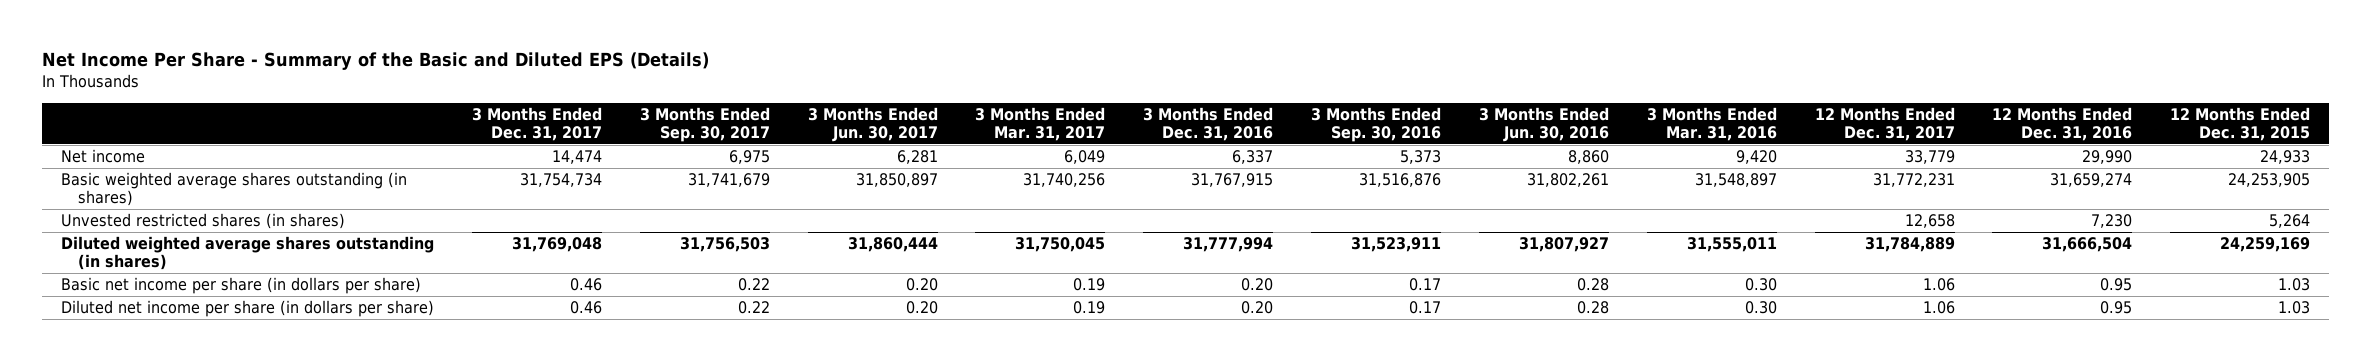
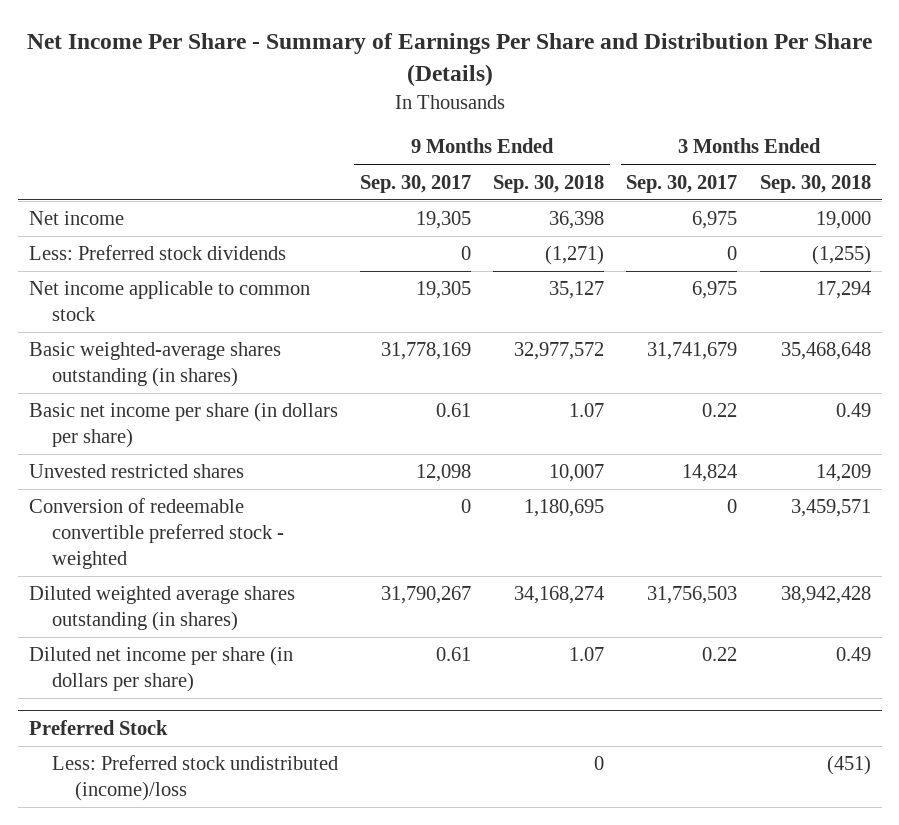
- Net Income Per Share - Summary of the Basic and Diluted EPS (Details)
+ Net Income Per Share - Summary of Earnings Per Share and Distribution Per Share (Details)
- | 3 Months Ended Dec. 31, 2017 | 3 Months Ended Sep. 30, 2017 | 3 Months Ended Jun. 30, 2017 | 3 Months Ended Mar. 31, 2017 | 3 Months Ended Dec. 31, 2016 | 3 Months Ended Sep. 30, 2016 | 3 Months Ended Jun. 30, 2016 | 3 Months Ended Mar. 31, 2016 | 12 Months Ended Dec. 31, 2017 | 12 Months Ended Dec. 31, 2016 | 12 Months Ended Dec. 31, 2015
+ | 9 Months Ended Sep. 30, 2017 | 9 Months Ended Sep. 30, 2018 | 3 Months Ended Sep. 30, 2017 | 3 Months Ended Sep. 30, 2018
- Basic weighted average shares outstanding (in shares) | 31,754,734 | 31,741,679 | 31,850,897 | 31,740,256 | 31,767,915 | 31,516,876 | 31,802,261 | 31,548,897 | 31,772,231 | 31,659,274 | 24,253,905
- Unvested restricted shares (in shares) | | | | | | | | | 12,658 | 7,230 | 5,264
+ Less: Preferred stock dividends | 0 | (1,271) | 0 | (1,255)
+ Net income applicable to common stock | 19,305 | 35,127 | 6,975 | 17,294
+ Basic weighted-average shares outstanding (in shares) | 31,778,169 | 32,977,572 | 31,741,679 | 35,468,648
+ Unvested restricted shares | 12,098 | 10,007 | 14,824 | 14,209
+ Conversion of redeemable convertible preferred stock - weighted | 0 | 1,180,695 | 0 | 3,459,571
moved down: Diluted weighted average shares outstanding (in shares) | 31,790,267 | 34,168,274 | 31,756,503 | 38,942,428
+ Preferred Stock
+ Less: Preferred stock undistributed (income)/loss | | 0 | | (451)

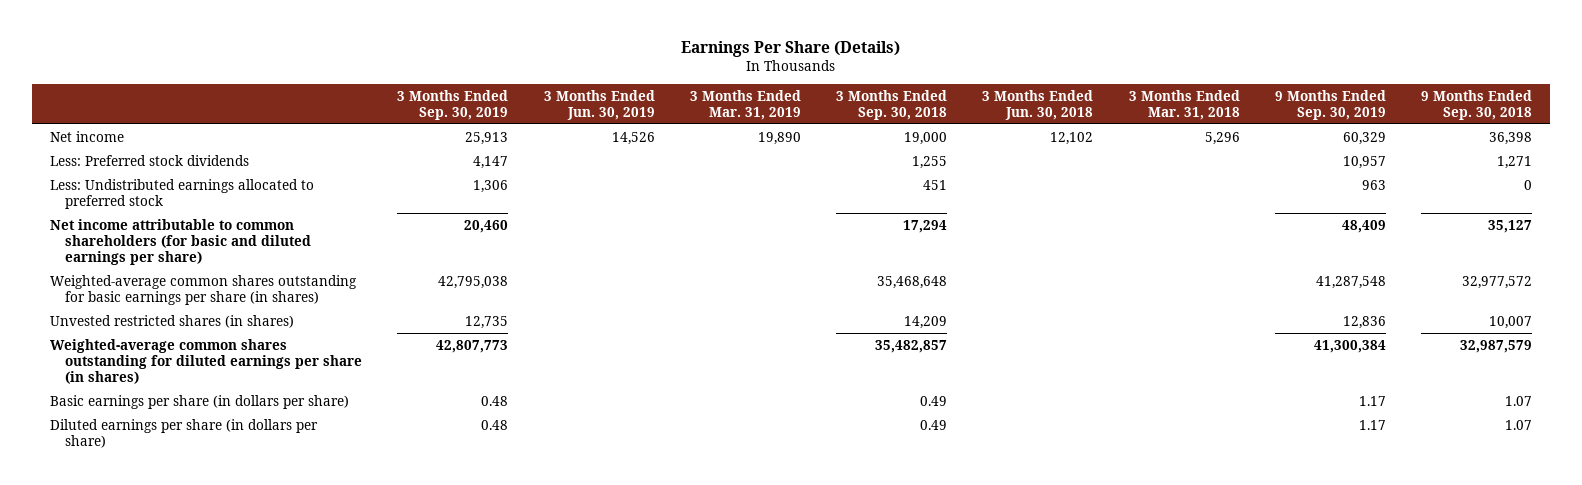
- Net Income Per Share - Summary of Earnings Per Share and Distribution Per Share (Details)
+ Earnings Per Share (Details)
- | 9 Months Ended Sep. 30, 2017 | 9 Months Ended Sep. 30, 2018 | 3 Months Ended Sep. 30, 2017 | 3 Months Ended Sep. 30, 2018
+ | 3 Months Ended Sep. 30, 2019 | 3 Months Ended Jun. 30, 2019 | 3 Months Ended Mar. 31, 2019 | 3 Months Ended Sep. 30, 2018 | 3 Months Ended Jun. 30, 2018 | 3 Months Ended Mar. 31, 2018 | 9 Months Ended Sep. 30, 2019 | 9 Months Ended Sep. 30, 2018
- Less: Preferred stock dividends | 0 | (1,271) | 0 | (1,255)
- Net income applicable to common stock | 19,305 | 35,127 | 6,975 | 17,294
- Basic weighted-average shares outstanding (in shares) | 31,778,169 | 32,977,572 | 31,741,679 | 35,468,648
- Basic net income per share (in dollars per share) | 0.61 | 1.07 | 0.22 | 0.49
- Unvested restricted shares | 12,098 | 10,007 | 14,824 | 14,209
- Conversion of redeemable convertible preferred stock - weighted | 0 | 1,180,695 | 0 | 3,459,571
- Diluted weighted average shares outstanding (in shares) | 31,790,267 | 34,168,274 | 31,756,503 | 38,942,428
- Diluted net income per share (in dollars per share) | 0.61 | 1.07 | 0.22 | 0.49
- Preferred Stock
- Less: Preferred stock undistributed (income)/loss | | 0 | | (451)
+ Less: Preferred stock dividends | 4,147 | | | 1,255 | | | 10,957 | 1,271
+ Less: Undistributed earnings allocated to preferred stock | 1,306 | | | 451 | | | 963 | 0
+ Net income attributable to common shareholders (for basic and diluted earnings per share) | 20,460 | | | 17,294 | | | 48,409 | 35,127
+ Weighted-average common shares outstanding for basic earnings per share (in shares) | 42,795,038 | | | 35,468,648 | | | 41,287,548 | 32,977,572
+ Unvested restricted shares (in shares) | 12,735 | | | 14,209 | | | 12,836 | 10,007
+ Weighted-average common shares outstanding for diluted earnings per share (in shares) | 42,807,773 | | | 35,482,857 | | | 41,300,384 | 32,987,579
+ Basic earnings per share (in dollars per share) | 0.48 | | | 0.49 | | | 1.17 | 1.07
+ Diluted earnings per share (in dollars per share) | 0.48 | | | 0.49 | | | 1.17 | 1.07

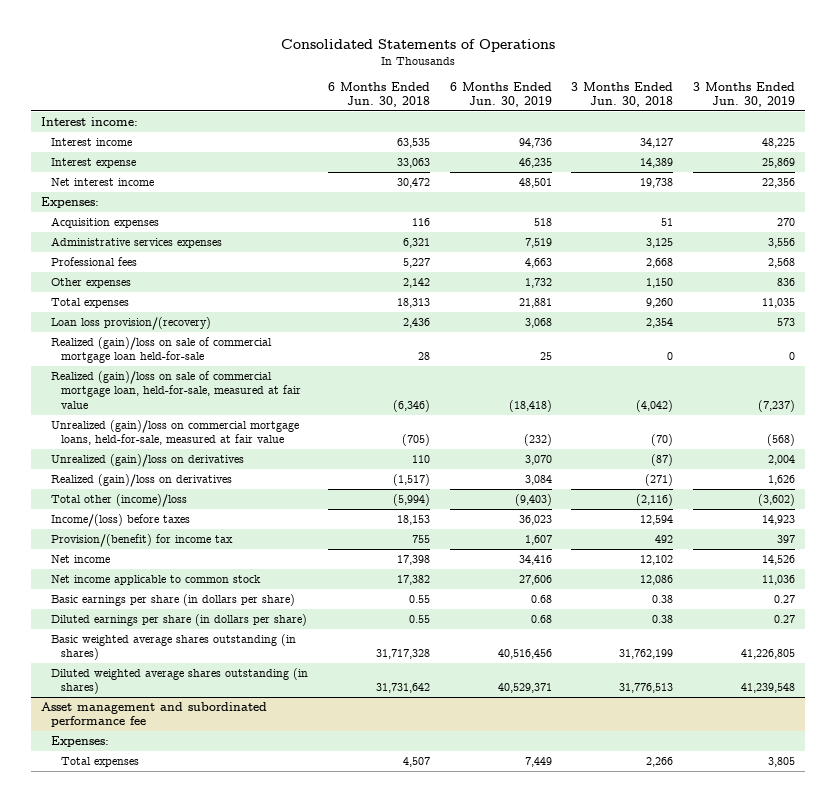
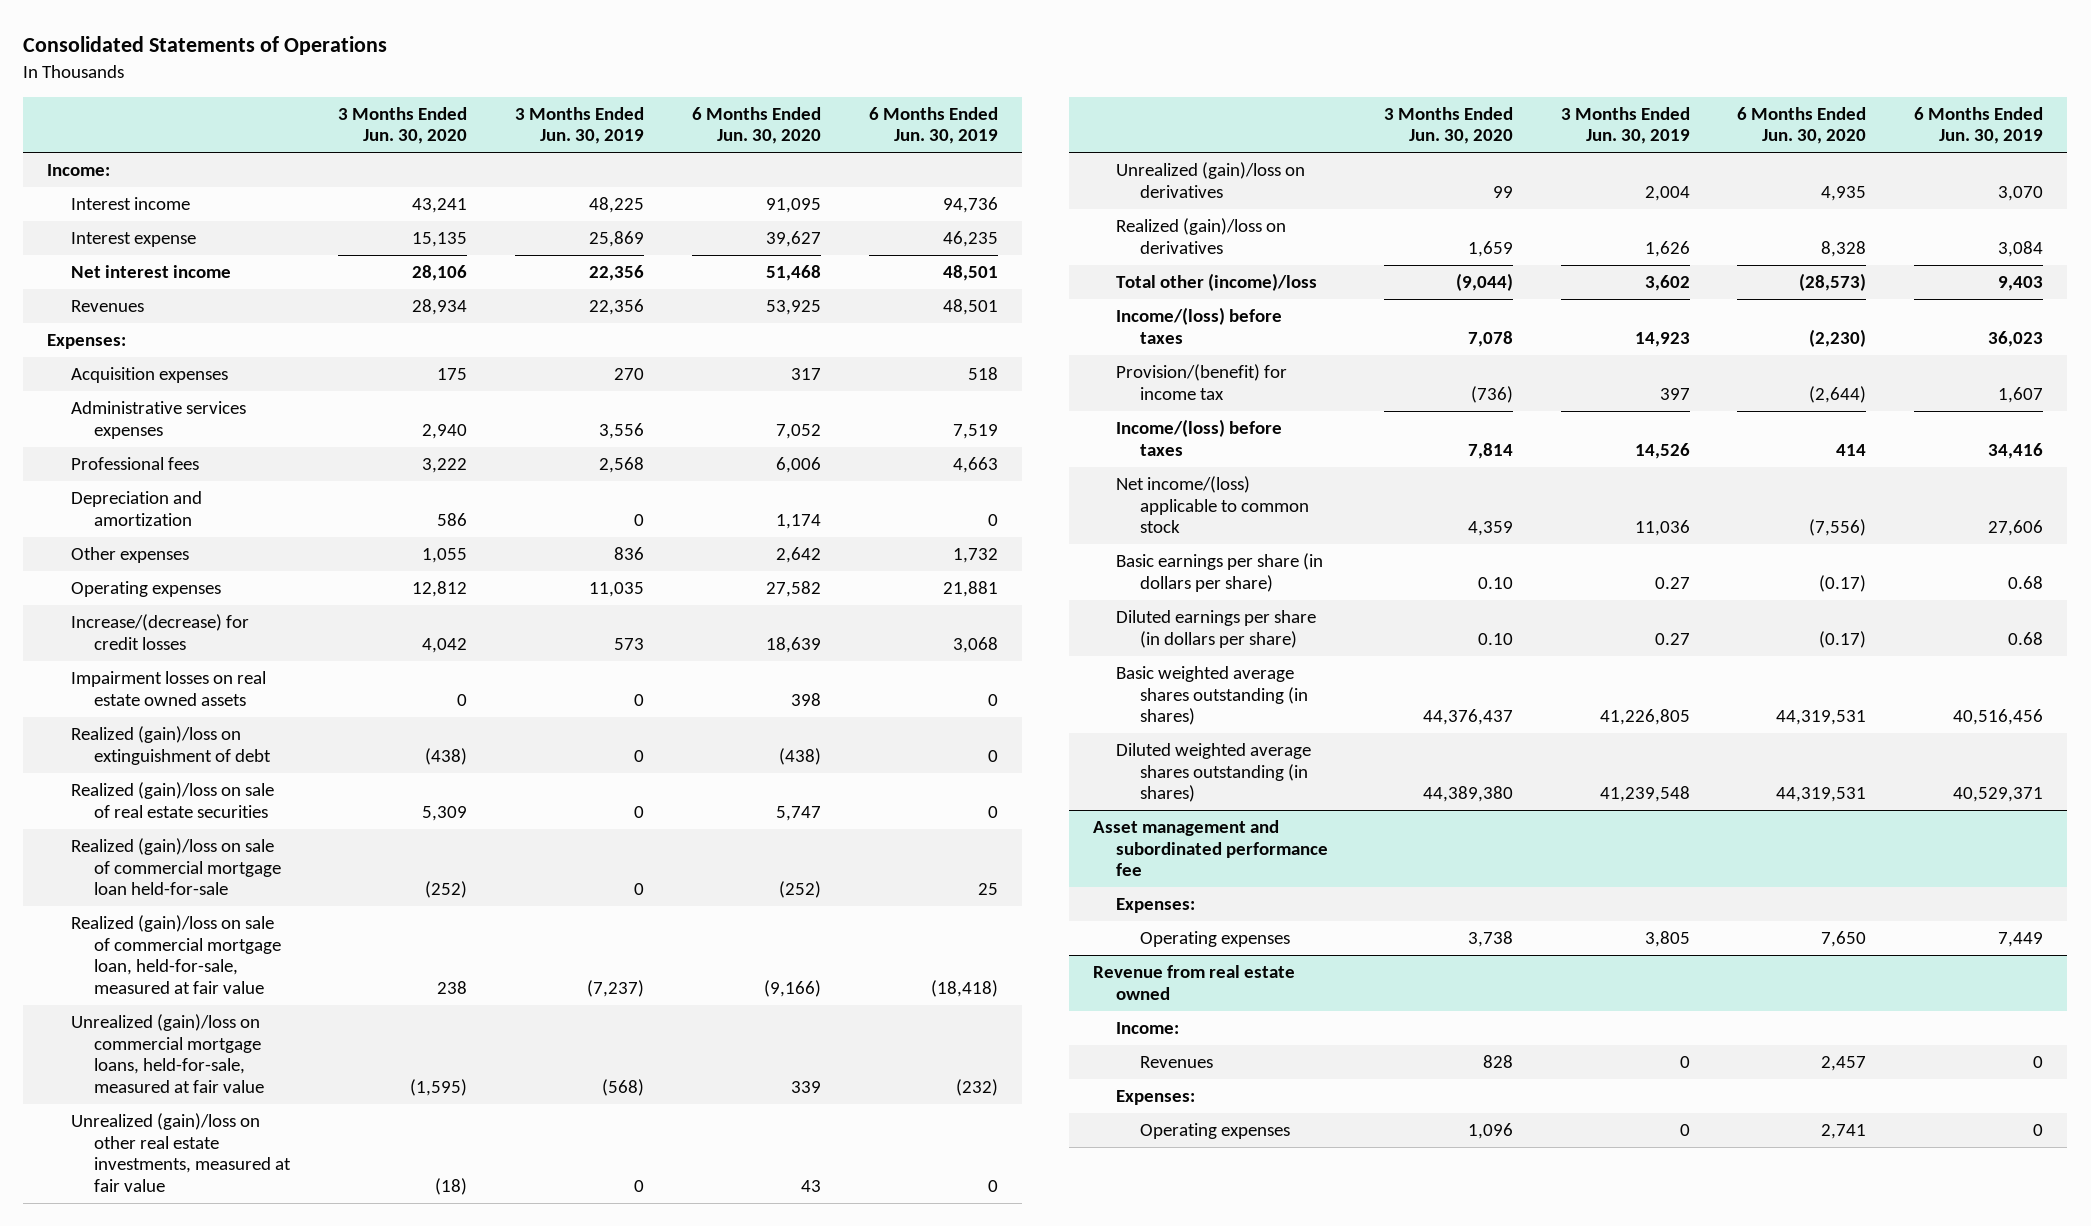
- | 6 Months Ended Jun. 30, 2018 | 6 Months Ended Jun. 30, 2019 | 3 Months Ended Jun. 30, 2018 | 3 Months Ended Jun. 30, 2019
+ | 3 Months Ended Jun. 30, 2020 | 3 Months Ended Jun. 30, 2019 | 6 Months Ended Jun. 30, 2020 | 6 Months Ended Jun. 30, 2019
- Interest income:
+ Income:
+ Revenues | 28,934 | 22,356 | 53,925 | 48,501
+ Depreciation and amortization | 586 | 0 | 1,174 | 0
- Total expenses | 18,313 | 21,881 | 9,260 | 11,035
- Loan loss provision/(recovery) | 2,436 | 3,068 | 2,354 | 573
+ Operating expenses | 12,812 | 11,035 | 27,582 | 21,881
+ Increase/(decrease) for credit losses | 4,042 | 573 | 18,639 | 3,068
+ Impairment losses on real estate owned assets | 0 | 0 | 398 | 0
+ Realized (gain)/loss on extinguishment of debt | (438) | 0 | (438) | 0
+ Realized (gain)/loss on sale of real estate securities | 5,309 | 0 | 5,747 | 0
+ Unrealized (gain)/loss on other real estate investments, measured at fair value | (18) | 0 | 43 | 0
- Total other (income)/loss | (5,994) | (9,403) | (2,116) | (3,602)
+ Total other (income)/loss | (9,044) | 3,602 | (28,573) | 9,403
- Net income | 17,398 | 34,416 | 12,102 | 14,526
- Net income applicable to common stock | 17,382 | 27,606 | 12,086 | 11,036
+ Income/(loss) before taxes | 7,814 | 14,526 | 414 | 34,416
+ Net income/(loss) applicable to common stock | 4,359 | 11,036 | (7,556) | 27,606
@ Asset management and subordinated performance fee
- Total expenses | 4,507 | 7,449 | 2,266 | 3,805
+ Operating expenses | 3,738 | 3,805 | 7,650 | 7,449
+ Revenue from real estate owned
+ Income:
+ Revenues | 828 | 0 | 2,457 | 0
+ Expenses:
+ Operating expenses | 1,096 | 0 | 2,741 | 0

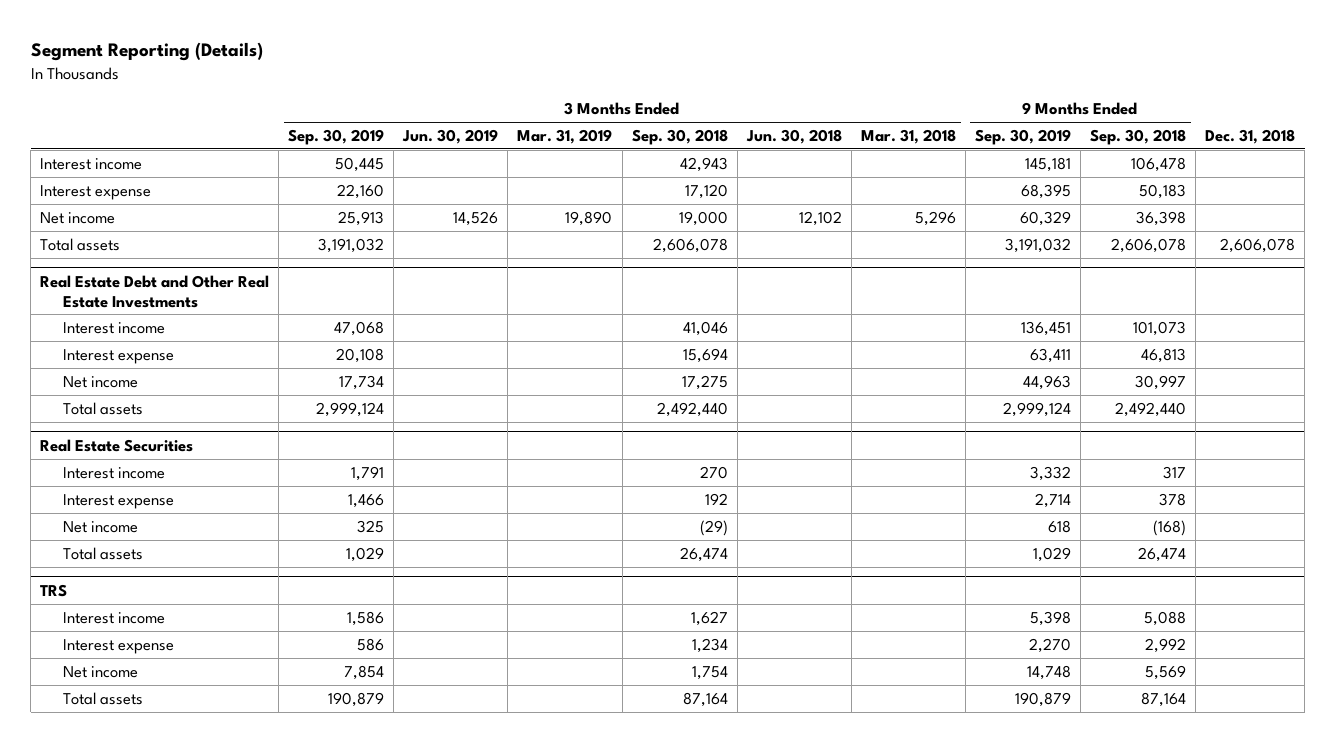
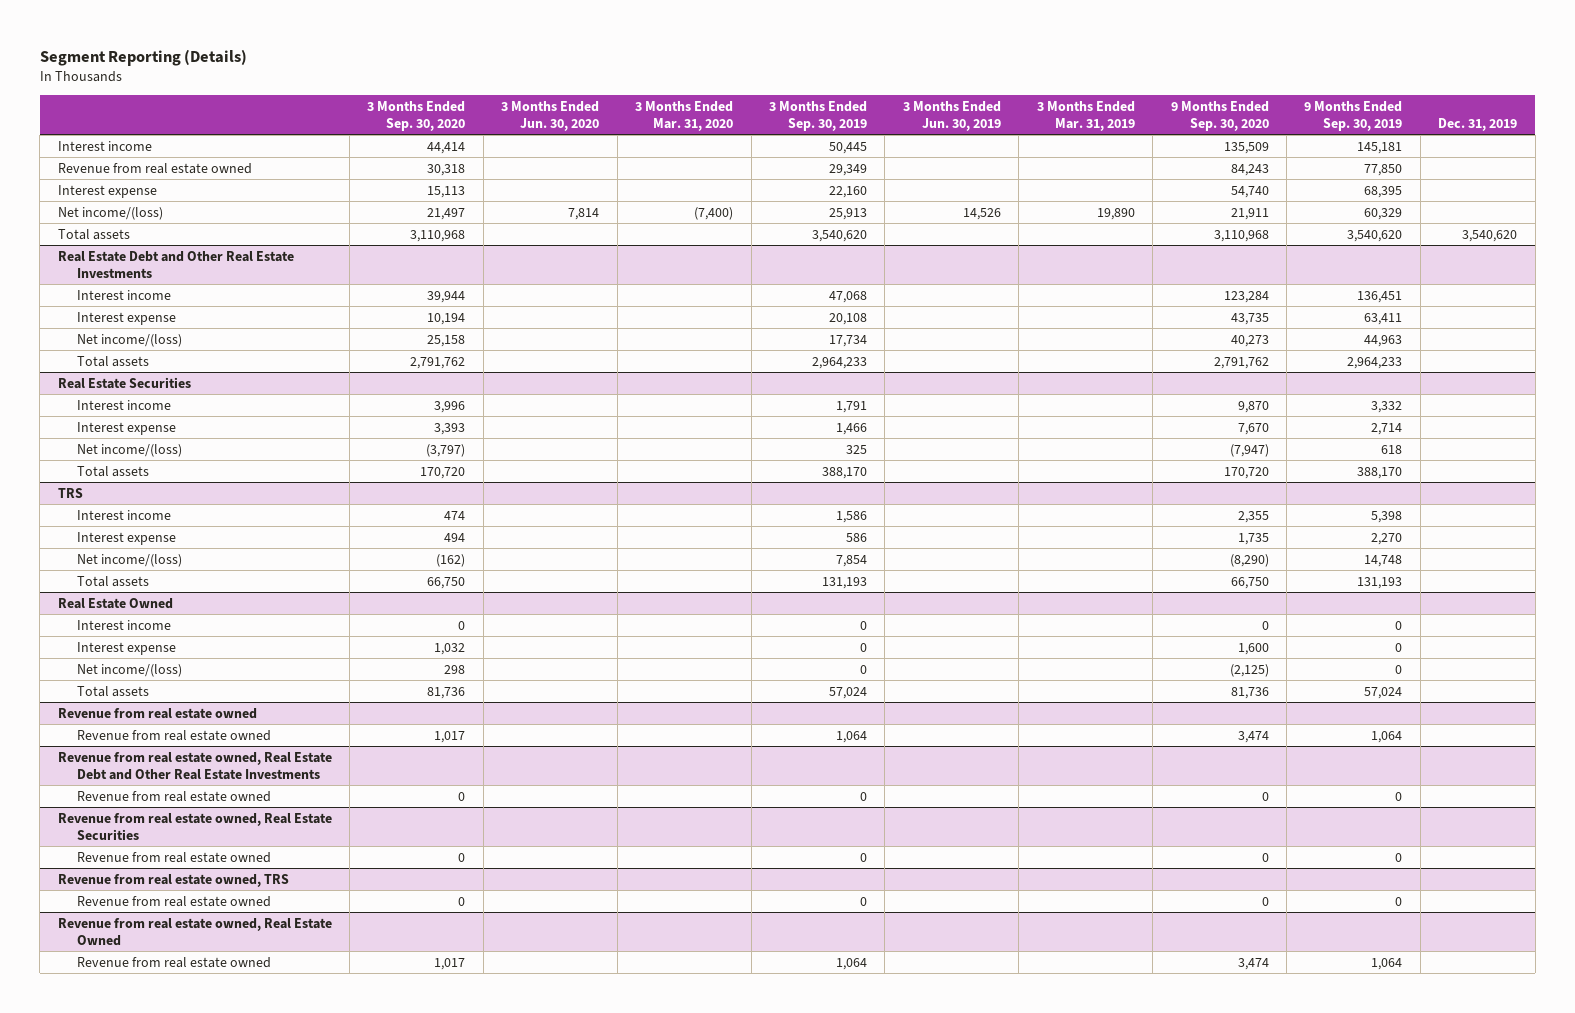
- | 3 Months Ended Sep. 30, 2019 | 3 Months Ended Jun. 30, 2019 | 3 Months Ended Mar. 31, 2019 | 3 Months Ended Sep. 30, 2018 | 3 Months Ended Jun. 30, 2018 | 3 Months Ended Mar. 31, 2018 | 9 Months Ended Sep. 30, 2019 | 9 Months Ended Sep. 30, 2018 | Dec. 31, 2018
+ | 3 Months Ended Sep. 30, 2020 | 3 Months Ended Jun. 30, 2020 | 3 Months Ended Mar. 31, 2020 | 3 Months Ended Sep. 30, 2019 | 3 Months Ended Jun. 30, 2019 | 3 Months Ended Mar. 31, 2019 | 9 Months Ended Sep. 30, 2020 | 9 Months Ended Sep. 30, 2019 | Dec. 31, 2019
+ Revenue from real estate owned | 30,318 | | | 29,349 | | | 84,243 | 77,850 |
- Net income | 25,913 | 14,526 | 19,890 | 19,000 | 12,102 | 5,296 | 60,329 | 36,398 |
- Total assets | 3,191,032 | | | 2,606,078 | | | 3,191,032 | 2,606,078 | 2,606,078
+ Net income/(loss) | 21,497 | 7,814 | (7,400) | 25,913 | 14,526 | 19,890 | 21,911 | 60,329 |
+ Total assets | 3,110,968 | | | 3,540,620 | | | 3,110,968 | 3,540,620 | 3,540,620
@ Real Estate Debt and Other Real Estate Investments
- Net income | 17,734 | | | 17,275 | | | 44,963 | 30,997 |
- Total assets | 2,999,124 | | | 2,492,440 | | | 2,999,124 | 2,492,440 |
+ Net income/(loss) | 25,158 | | | 17,734 | | | 40,273 | 44,963 |
+ Total assets | 2,791,762 | | | 2,964,233 | | | 2,791,762 | 2,964,233 |
@ Real Estate Securities
- Net income | 325 | | | (29) | | | 618 | (168) |
- Total assets | 1,029 | | | 26,474 | | | 1,029 | 26,474 |
+ Net income/(loss) | (3,797) | | | 325 | | | (7,947) | 618 |
+ Total assets | 170,720 | | | 388,170 | | | 170,720 | 388,170 |
@ TRS
- Net income | 7,854 | | | 1,754 | | | 14,748 | 5,569 |
- Total assets | 190,879 | | | 87,164 | | | 190,879 | 87,164 |
+ Net income/(loss) | (162) | | | 7,854 | | | (8,290) | 14,748 |
+ Total assets | 66,750 | | | 131,193 | | | 66,750 | 131,193 |
+ Real Estate Owned
+ Interest income | 0 | | | 0 | | | 0 | 0 |
+ Interest expense | 1,032 | | | 0 | | | 1,600 | 0 |
+ Net income/(loss) | 298 | | | 0 | | | (2,125) | 0 |
+ Total assets | 81,736 | | | 57,024 | | | 81,736 | 57,024 |
+ Revenue from real estate owned
+ Revenue from real estate owned | 1,017 | | | 1,064 | | | 3,474 | 1,064 |
+ Revenue from real estate owned, Real Estate Debt and Other Real Estate Investments
+ Revenue from real estate owned | 0 | | | 0 | | | 0 | 0 |
+ Revenue from real estate owned, Real Estate Securities
+ Revenue from real estate owned | 0 | | | 0 | | | 0 | 0 |
+ Revenue from real estate owned, TRS
+ Revenue from real estate owned | 0 | | | 0 | | | 0 | 0 |
+ Revenue from real estate owned, Real Estate Owned
+ Revenue from real estate owned | 1,017 | | | 1,064 | | | 3,474 | 1,064 |

